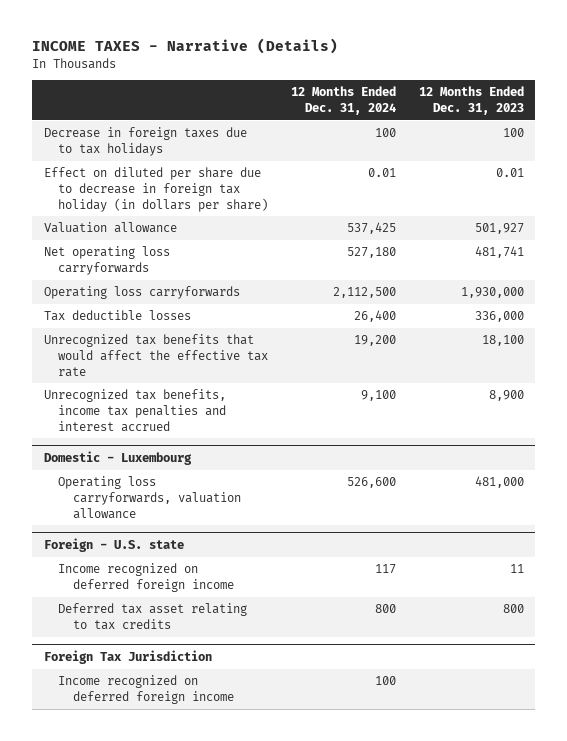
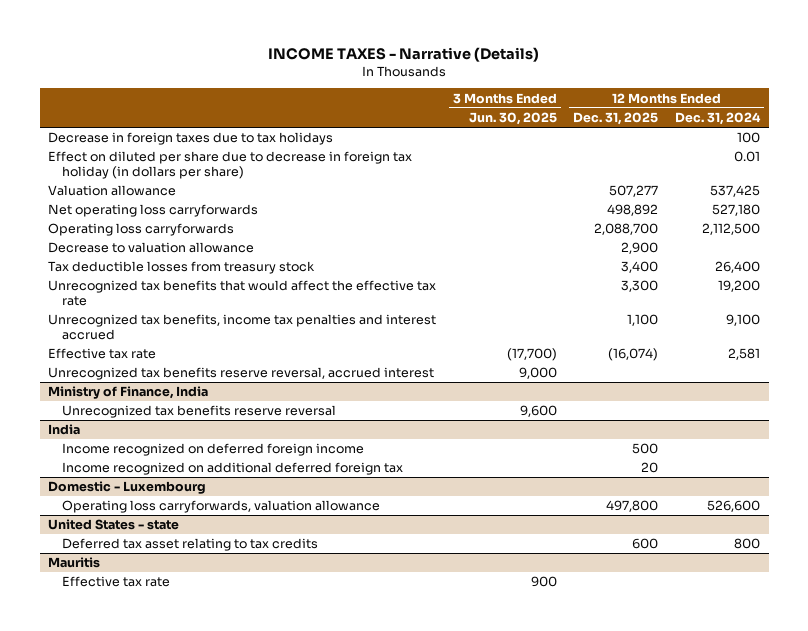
- | 12 Months Ended Dec. 31, 2024 | 12 Months Ended Dec. 31, 2023
+ | 3 Months Ended Jun. 30, 2025 | 12 Months Ended Dec. 31, 2025 | 12 Months Ended Dec. 31, 2024
- Tax deductible losses | 26,400 | 336,000
+ Decrease to valuation allowance | | 2,900 |
+ Tax deductible losses from treasury stock | | 3,400 | 26,400
+ Effective tax rate | (17,700) | (16,074) | 2,581
+ Unrecognized tax benefits reserve reversal, accrued interest | 9,000 | |
+ Ministry of Finance, India
+ Unrecognized tax benefits reserve reversal | 9,600 | |
+ India
+ Income recognized on deferred foreign income | | 500 |
+ Income recognized on additional deferred foreign tax | | 20 |
- Foreign - U.S. state
- Income recognized on deferred foreign income | 117 | 11
+ United States - state
- Foreign Tax Jurisdiction
- Income recognized on deferred foreign income | 100 |
+ Mauritis
+ Effective tax rate | 900 | |

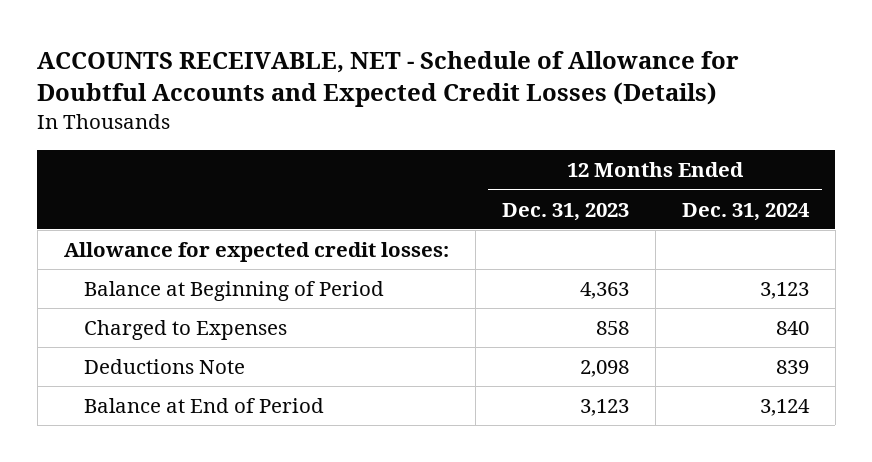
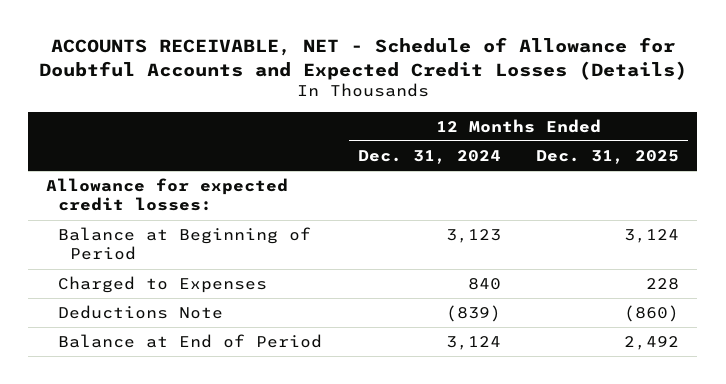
- | 12 Months Ended Dec. 31, 2023 | 12 Months Ended Dec. 31, 2024
+ | 12 Months Ended Dec. 31, 2024 | 12 Months Ended Dec. 31, 2025
- Deductions Note | 2,098 | 839
+ Deductions Note | (839) | (860)

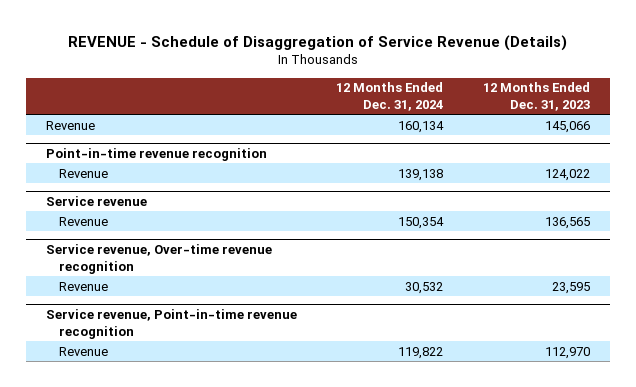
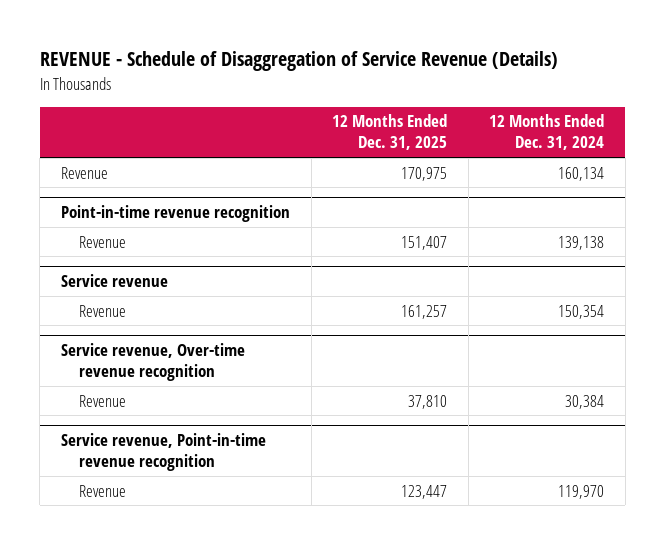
- | 12 Months Ended Dec. 31, 2024 | 12 Months Ended Dec. 31, 2023
+ | 12 Months Ended Dec. 31, 2025 | 12 Months Ended Dec. 31, 2024
@ Service revenue, Over-time revenue recognition
- Revenue | 30,532 | 23,595
+ Revenue | 37,810 | 30,384
@ Service revenue, Point-in-time revenue recognition
- Revenue | 119,822 | 112,970
+ Revenue | 123,447 | 119,970

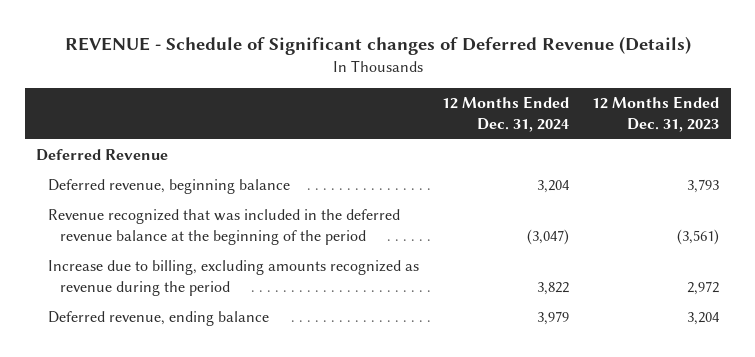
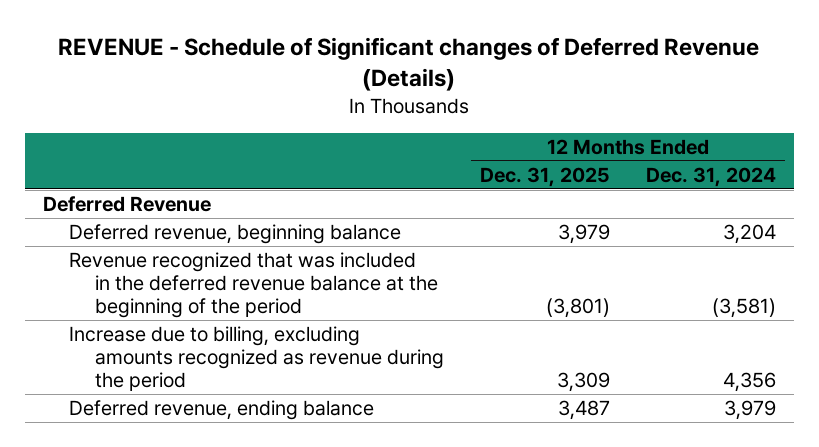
- | 12 Months Ended Dec. 31, 2024 | 12 Months Ended Dec. 31, 2023
+ | 12 Months Ended Dec. 31, 2025 | 12 Months Ended Dec. 31, 2024
- Revenue recognized that was included in the deferred revenue balance at the beginning of the period | (3,047) | (3,561)
- Increase due to billing, excluding amounts recognized as revenue during the period | 3,822 | 2,972
+ Revenue recognized that was included in the deferred revenue balance at the beginning of the period | (3,801) | (3,581)
+ Increase due to billing, excluding amounts recognized as revenue during the period | 3,309 | 4,356

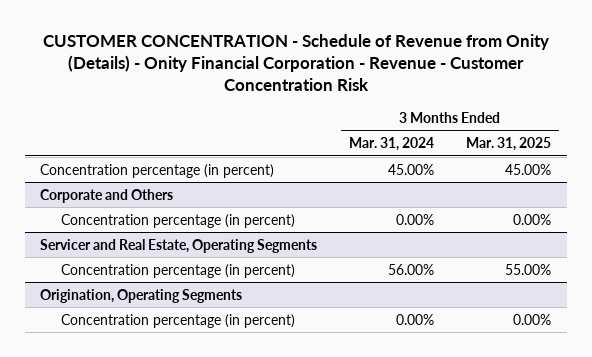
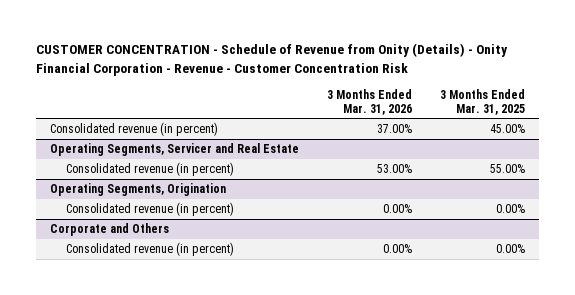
- | 3 Months Ended Mar. 31, 2024 | 3 Months Ended Mar. 31, 2025
+ | 3 Months Ended Mar. 31, 2026 | 3 Months Ended Mar. 31, 2025
- Concentration percentage (in percent) | 45.00% | 45.00%
+ Consolidated revenue (in percent) | 37.00% | 45.00%
+ Operating Segments, Servicer and Real Estate
+ Consolidated revenue (in percent) | 53.00% | 55.00%
+ Operating Segments, Origination
+ Consolidated revenue (in percent) | 0.00% | 0.00%
@ Corporate and Others
- Concentration percentage (in percent) | 0.00% | 0.00%
- Servicer and Real Estate, Operating Segments
- Concentration percentage (in percent) | 56.00% | 55.00%
- Origination, Operating Segments
- Concentration percentage (in percent) | 0.00% | 0.00%
@ Corporate and Others
+ Consolidated revenue (in percent) | 0.00% | 0.00%

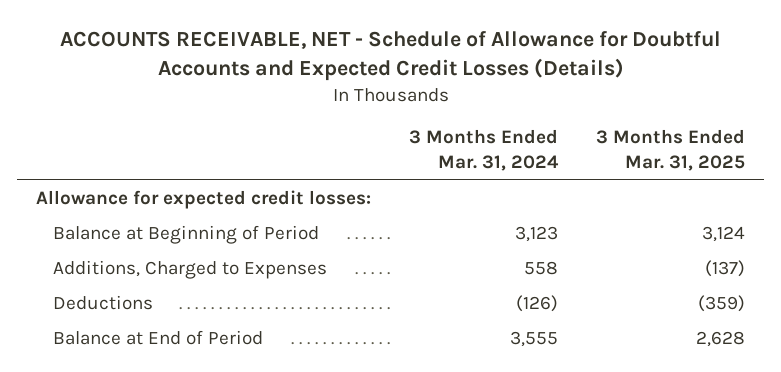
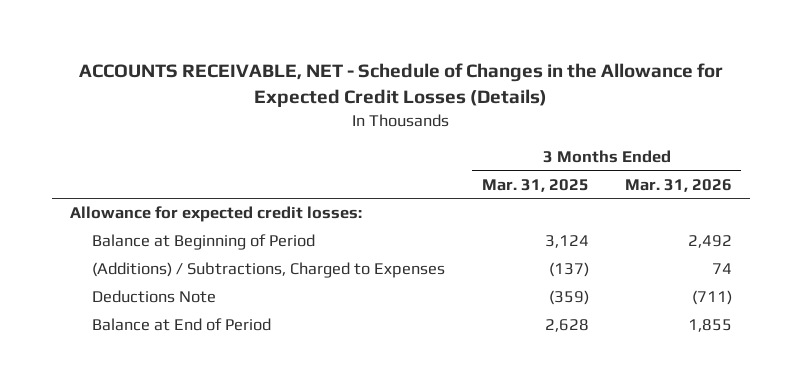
- ACCOUNTS RECEIVABLE, NET - Schedule of Allowance for Doubtful Accounts and Expected Credit Losses (Details)
+ ACCOUNTS RECEIVABLE, NET - Schedule of Changes in the Allowance for Expected Credit Losses (Details)
- | 3 Months Ended Mar. 31, 2024 | 3 Months Ended Mar. 31, 2025
+ | 3 Months Ended Mar. 31, 2025 | 3 Months Ended Mar. 31, 2026
- Additions, Charged to Expenses | 558 | (137)
- Deductions | (126) | (359)
+ (Additions) / Subtractions, Charged to Expenses | (137) | 74
+ Deductions Note | (359) | (711)

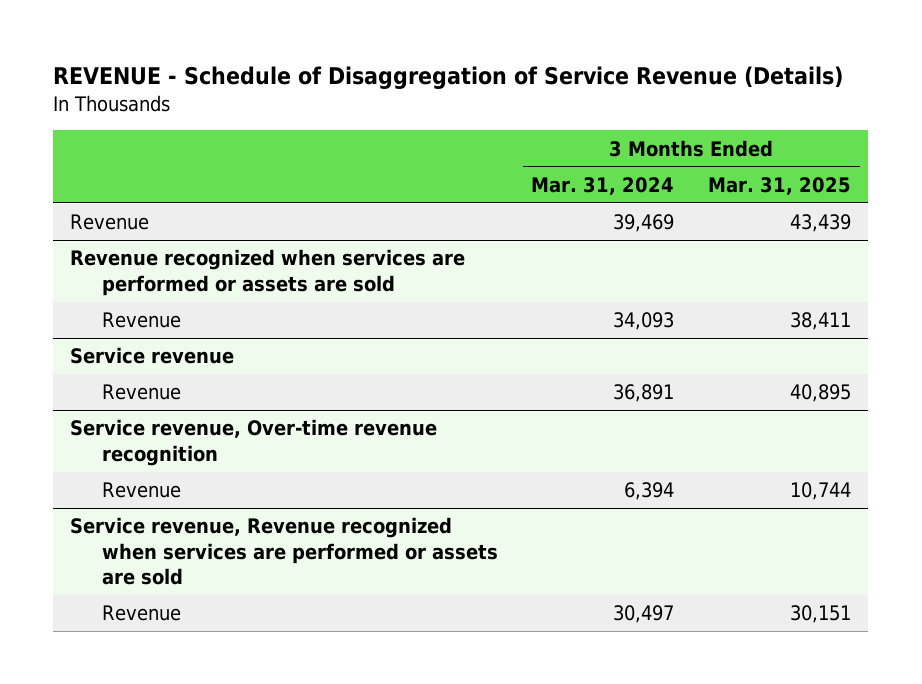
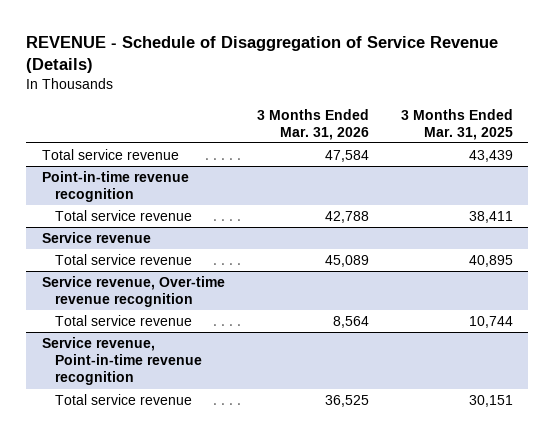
- | 3 Months Ended Mar. 31, 2024 | 3 Months Ended Mar. 31, 2025
+ | 3 Months Ended Mar. 31, 2026 | 3 Months Ended Mar. 31, 2025
- Revenue | 39,469 | 43,439
- Revenue recognized when services are performed or assets are sold
- Revenue | 34,093 | 38,411
+ Total service revenue | 47,584 | 43,439
+ Point-in-time revenue recognition
+ Total service revenue | 42,788 | 38,411
@ Service revenue
- Revenue | 36,891 | 40,895
+ Total service revenue | 45,089 | 40,895
@ Service revenue, Over-time revenue recognition
- Revenue | 6,394 | 10,744
- Service revenue, Revenue recognized when services are performed or assets are sold
- Revenue | 30,497 | 30,151
@ Service revenue, Over-time revenue recognition
+ Total service revenue | 8,564 | 10,744
+ Service revenue, Point-in-time revenue recognition
+ Total service revenue | 36,525 | 30,151

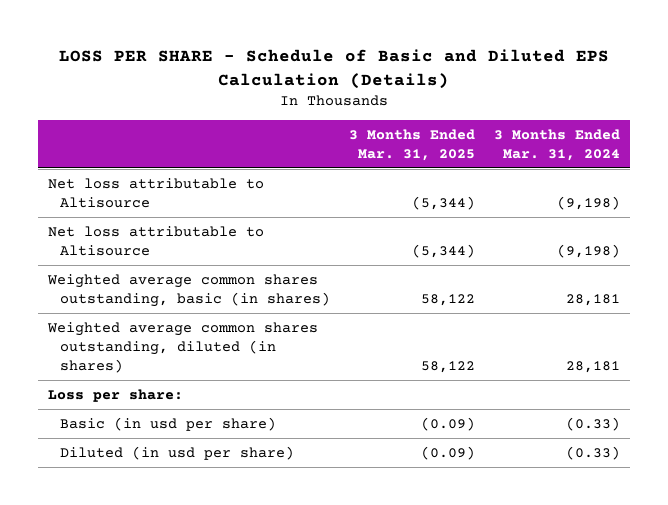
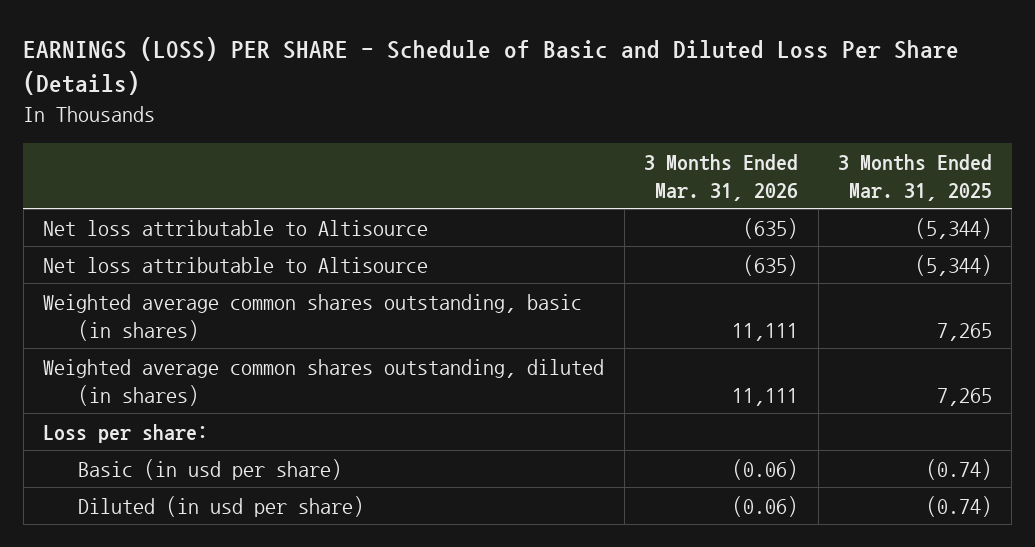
- LOSS PER SHARE - Schedule of Basic and Diluted EPS Calculation (Details)
+ EARNINGS (LOSS) PER SHARE - Schedule of Basic and Diluted Loss Per Share (Details)
- | 3 Months Ended Mar. 31, 2025 | 3 Months Ended Mar. 31, 2024
+ | 3 Months Ended Mar. 31, 2026 | 3 Months Ended Mar. 31, 2025
- Weighted average common shares outstanding, basic (in shares) | 58,122 | 28,181
- Weighted average common shares outstanding, diluted (in shares) | 58,122 | 28,181
+ Weighted average common shares outstanding, basic (in shares) | 11,111 | 7,265
+ Weighted average common shares outstanding, diluted (in shares) | 11,111 | 7,265
- Basic (in usd per share) | (0.09) | (0.33)
- Diluted (in usd per share) | (0.09) | (0.33)
+ Basic (in usd per share) | (0.06) | (0.74)
+ Diluted (in usd per share) | (0.06) | (0.74)

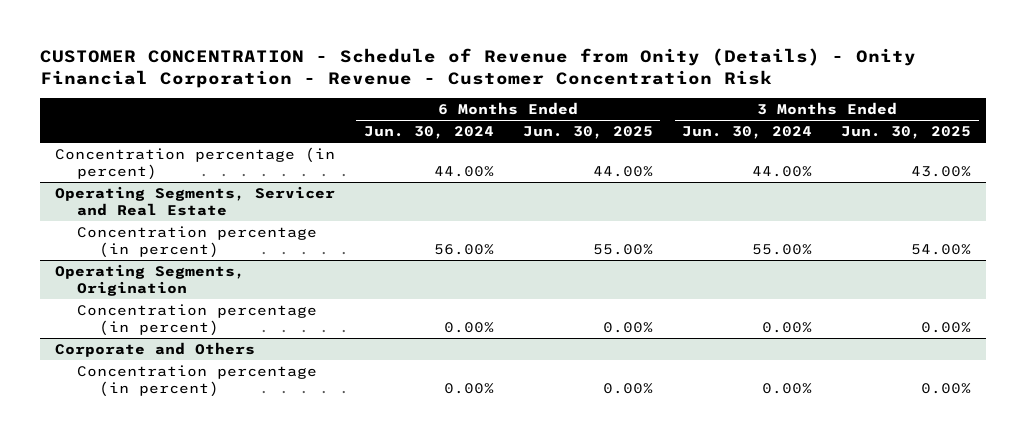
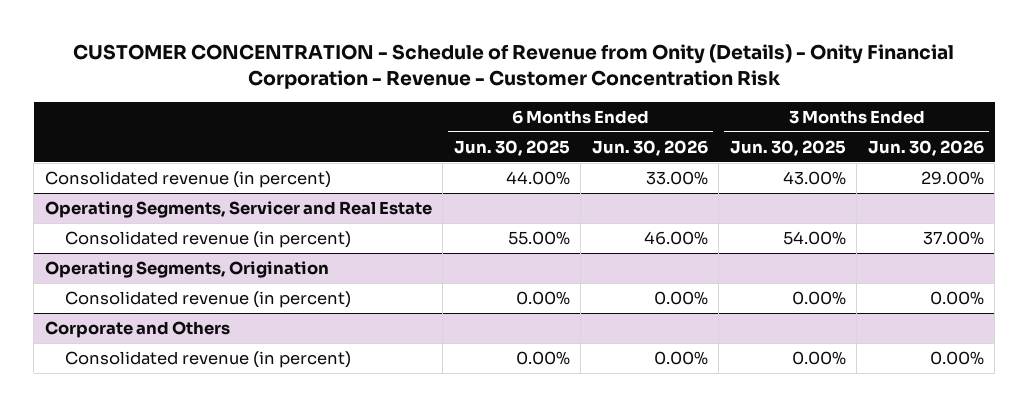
- | 6 Months Ended Jun. 30, 2024 | 6 Months Ended Jun. 30, 2025 | 3 Months Ended Jun. 30, 2024 | 3 Months Ended Jun. 30, 2025
+ | 6 Months Ended Jun. 30, 2025 | 6 Months Ended Jun. 30, 2026 | 3 Months Ended Jun. 30, 2025 | 3 Months Ended Jun. 30, 2026
- Concentration percentage (in percent) | 44.00% | 44.00% | 44.00% | 43.00%
+ Consolidated revenue (in percent) | 44.00% | 33.00% | 43.00% | 29.00%
@ Operating Segments, Servicer and Real Estate
- Concentration percentage (in percent) | 56.00% | 55.00% | 55.00% | 54.00%
+ Consolidated revenue (in percent) | 55.00% | 46.00% | 54.00% | 37.00%
@ Operating Segments, Origination
- Concentration percentage (in percent) | 0.00% | 0.00% | 0.00% | 0.00%
+ Consolidated revenue (in percent) | 0.00% | 0.00% | 0.00% | 0.00%
@ Corporate and Others
- Concentration percentage (in percent) | 0.00% | 0.00% | 0.00% | 0.00%
+ Consolidated revenue (in percent) | 0.00% | 0.00% | 0.00% | 0.00%

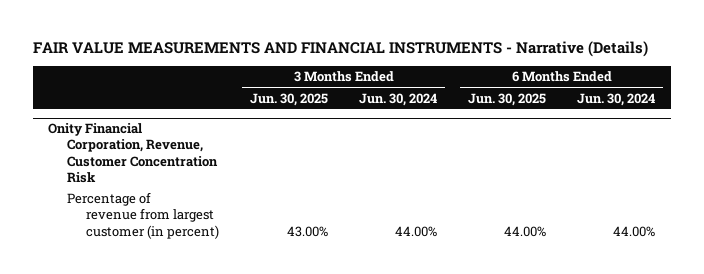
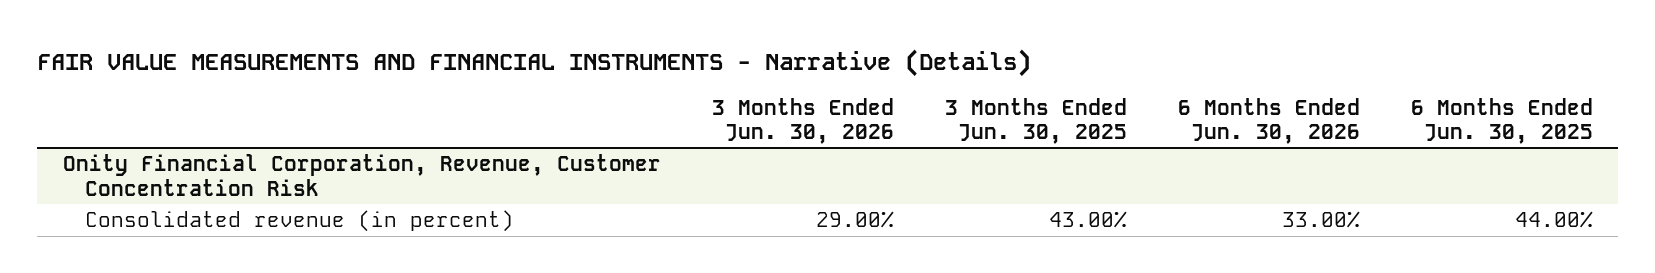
- | 3 Months Ended Jun. 30, 2025 | 3 Months Ended Jun. 30, 2024 | 6 Months Ended Jun. 30, 2025 | 6 Months Ended Jun. 30, 2024
+ | 3 Months Ended Jun. 30, 2026 | 3 Months Ended Jun. 30, 2025 | 6 Months Ended Jun. 30, 2026 | 6 Months Ended Jun. 30, 2025
@ Onity Financial Corporation, Revenue, Customer Concentration Risk
- Percentage of revenue from largest customer (in percent) | 43.00% | 44.00% | 44.00% | 44.00%
+ Consolidated revenue (in percent) | 29.00% | 43.00% | 33.00% | 44.00%

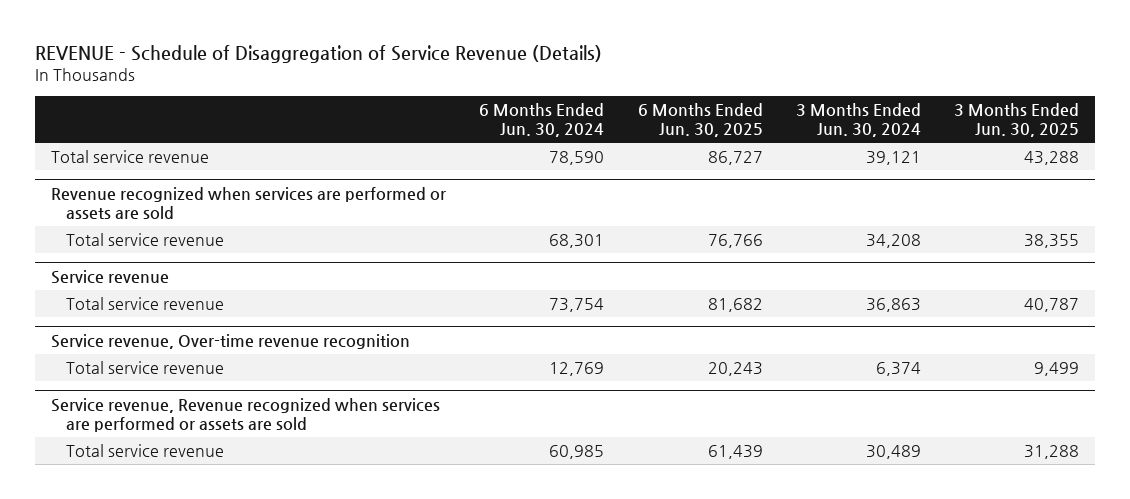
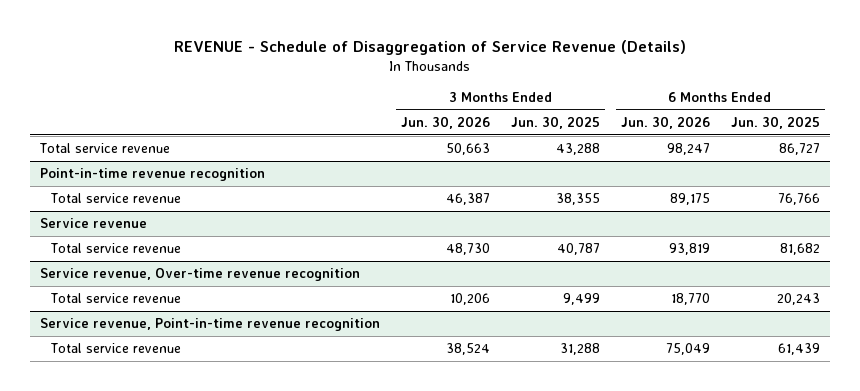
- | 6 Months Ended Jun. 30, 2024 | 6 Months Ended Jun. 30, 2025 | 3 Months Ended Jun. 30, 2024 | 3 Months Ended Jun. 30, 2025
+ | 3 Months Ended Jun. 30, 2026 | 3 Months Ended Jun. 30, 2025 | 6 Months Ended Jun. 30, 2026 | 6 Months Ended Jun. 30, 2025
- Revenue recognized when services are performed or assets are sold
+ Point-in-time revenue recognition
- Service revenue, Revenue recognized when services are performed or assets are sold
+ Service revenue, Point-in-time revenue recognition

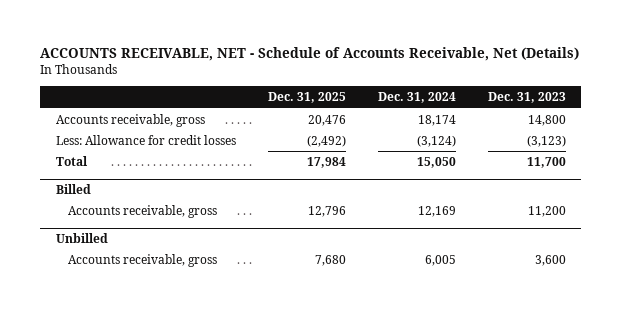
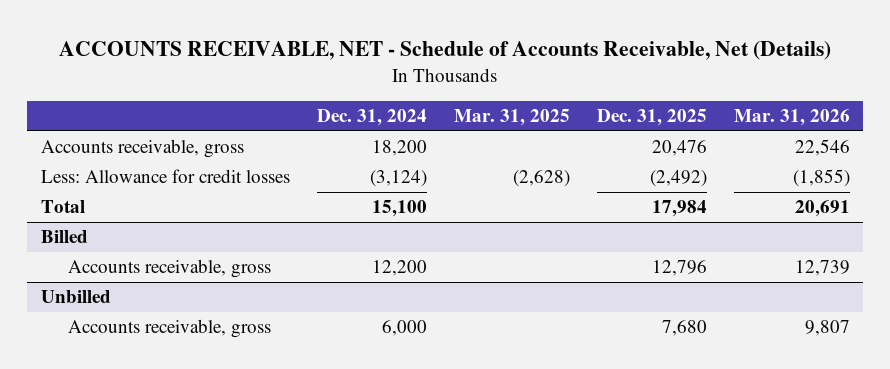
- | Dec. 31, 2025 | Dec. 31, 2024 | Dec. 31, 2023
+ | Dec. 31, 2024 | Mar. 31, 2025 | Dec. 31, 2025 | Mar. 31, 2026
- Accounts receivable, gross | 20,476 | 18,174 | 14,800
+ Accounts receivable, gross | 18,200 | | 20,476 | 22,546
- Total | 17,984 | 15,050 | 11,700
+ Total | 15,100 | | 17,984 | 20,691
@ Billed
- Accounts receivable, gross | 12,796 | 12,169 | 11,200
+ Accounts receivable, gross | 12,200 | | 12,796 | 12,739
@ Unbilled
- Accounts receivable, gross | 7,680 | 6,005 | 3,600
+ Accounts receivable, gross | 6,000 | | 7,680 | 9,807

